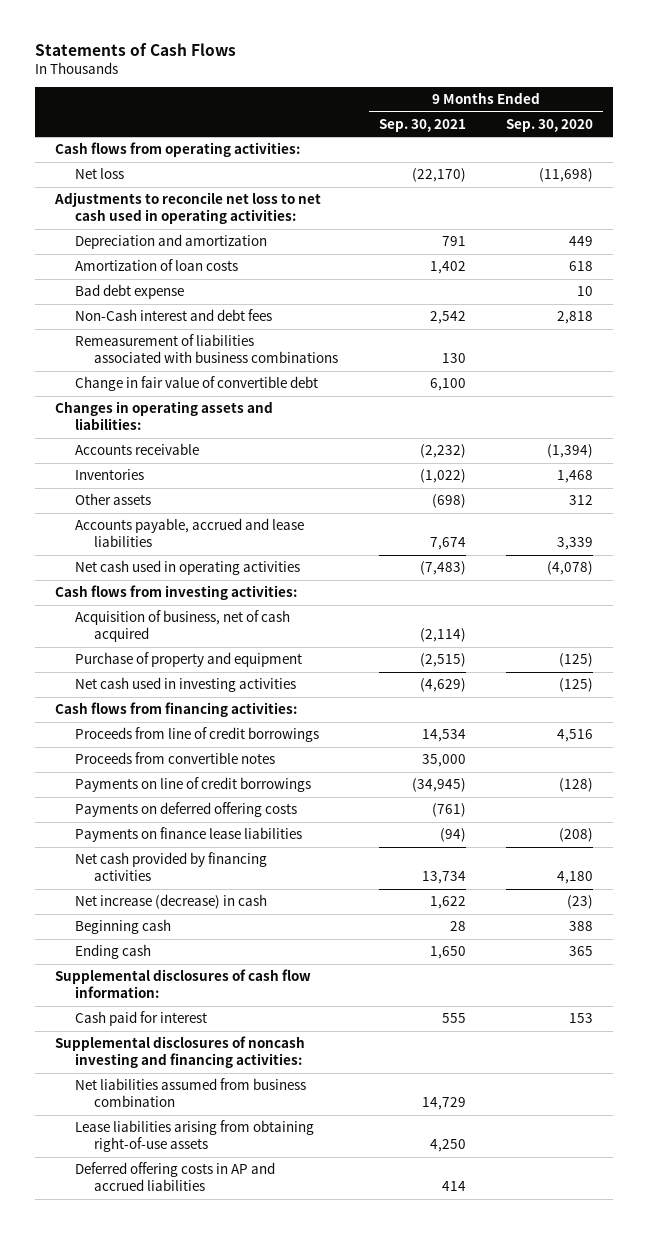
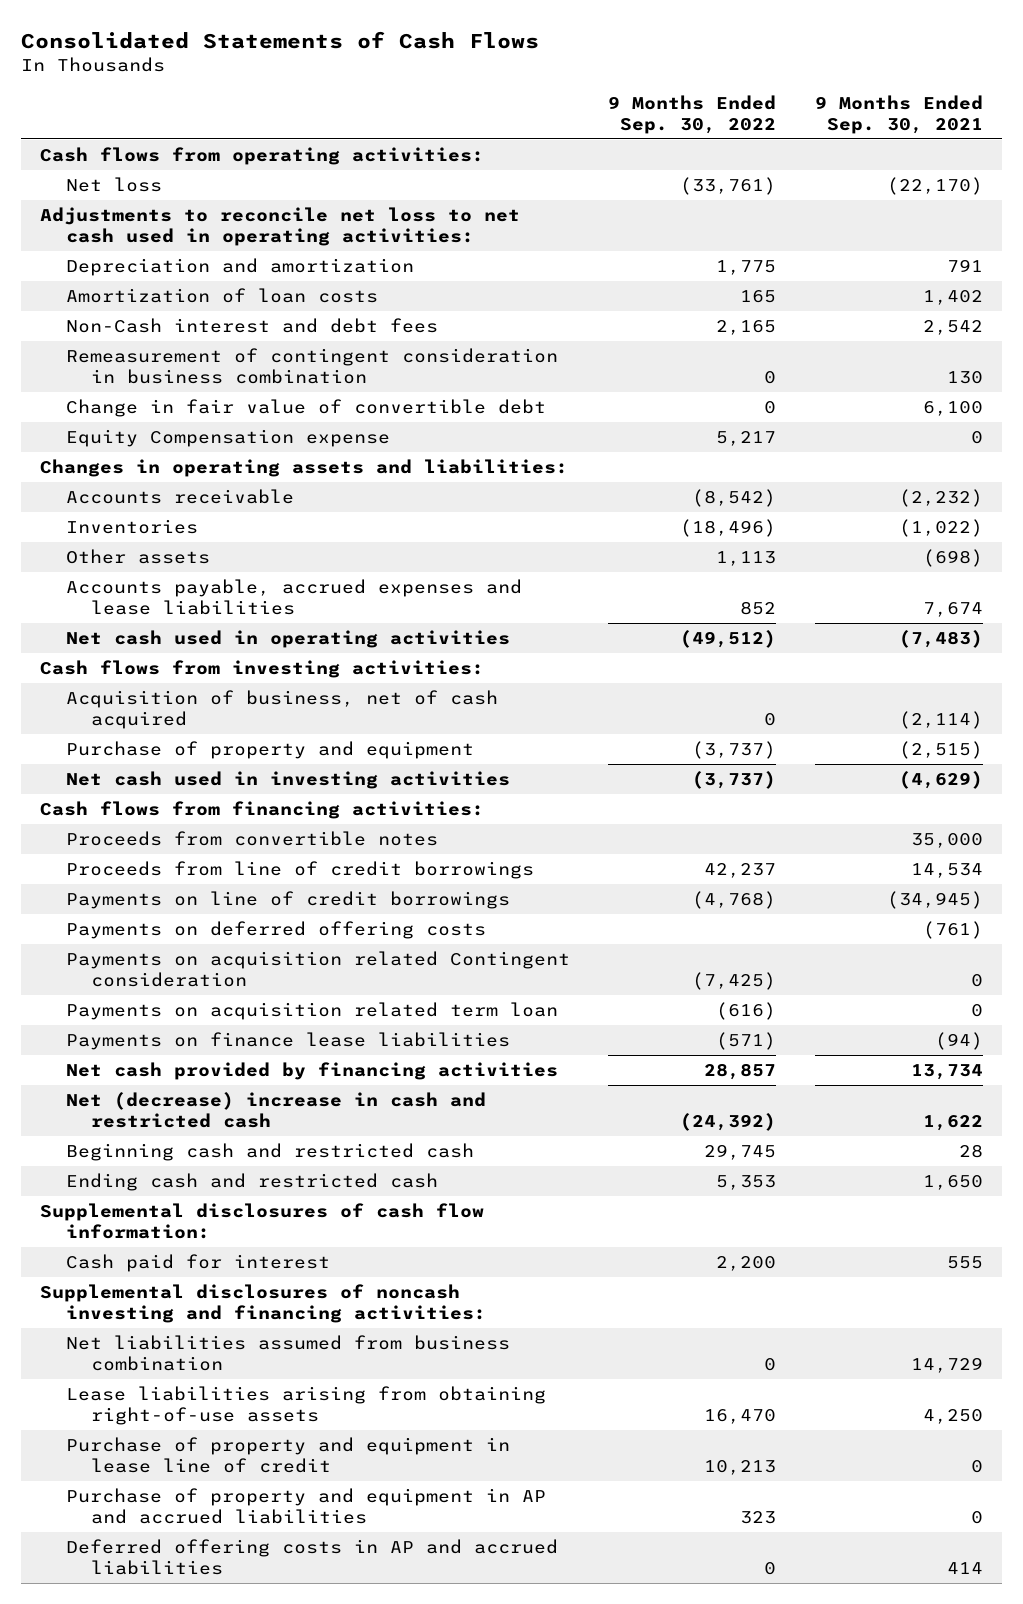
- Statements of Cash Flows
+ Consolidated Statements of Cash Flows
- | 9 Months Ended Sep. 30, 2021 | 9 Months Ended Sep. 30, 2020
+ | 9 Months Ended Sep. 30, 2022 | 9 Months Ended Sep. 30, 2021
- Bad debt expense | | 10
- Remeasurement of liabilities associated with business combinations | 130 |
+ Remeasurement of contingent consideration in business combination | 0 | 130
+ Equity Compensation expense | 5,217 | 0
- Accounts payable, accrued and lease liabilities | 7,674 | 3,339
+ Accounts payable, accrued expenses and lease liabilities | 852 | 7,674
moved down: Proceeds from line of credit borrowings | 42,237 | 14,534
+ Payments on acquisition related Contingent consideration | (7,425) | 0
+ Payments on acquisition related term loan | (616) | 0
- Net increase (decrease) in cash | 1,622 | (23)
- Beginning cash | 28 | 388
- Ending cash | 1,650 | 365
+ Net (decrease) increase in cash and restricted cash | (24,392) | 1,622
+ Beginning cash and restricted cash | 29,745 | 28
+ Ending cash and restricted cash | 5,353 | 1,650
+ Purchase of property and equipment in lease line of credit | 10,213 | 0
+ Purchase of property and equipment in AP and accrued liabilities | 323 | 0

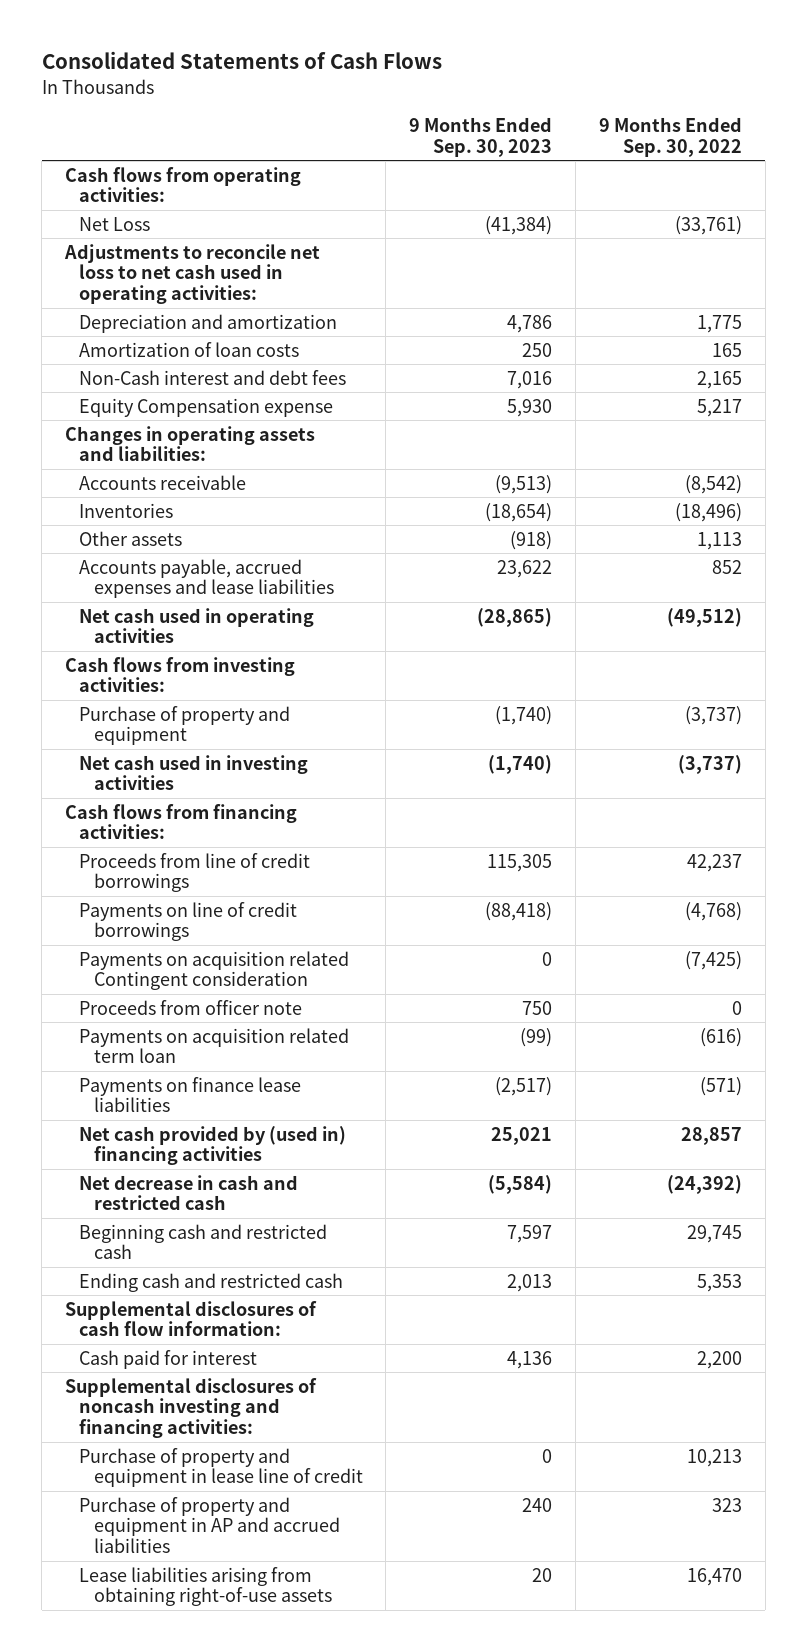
- | 9 Months Ended Sep. 30, 2022 | 9 Months Ended Sep. 30, 2021
+ | 9 Months Ended Sep. 30, 2023 | 9 Months Ended Sep. 30, 2022
- Net loss | (33,761) | (22,170)
+ Net Loss | (41,384) | (33,761)
- Remeasurement of contingent consideration in business combination | 0 | 130
- Change in fair value of convertible debt | 0 | 6,100
- Acquisition of business, net of cash acquired | 0 | (2,114)
- Proceeds from convertible notes | | 35,000
- Payments on deferred offering costs | | (761)
+ Proceeds from officer note | 750 | 0
- Net cash provided by financing activities | 28,857 | 13,734
- Net (decrease) increase in cash and restricted cash | (24,392) | 1,622
+ Net cash provided by (used in) financing activities | 25,021 | 28,857
+ Net decrease in cash and restricted cash | (5,584) | (24,392)
- Net liabilities assumed from business combination | 0 | 14,729
- Deferred offering costs in AP and accrued liabilities | 0 | 414
moved down: Lease liabilities arising from obtaining right-of-use assets | 20 | 16,470

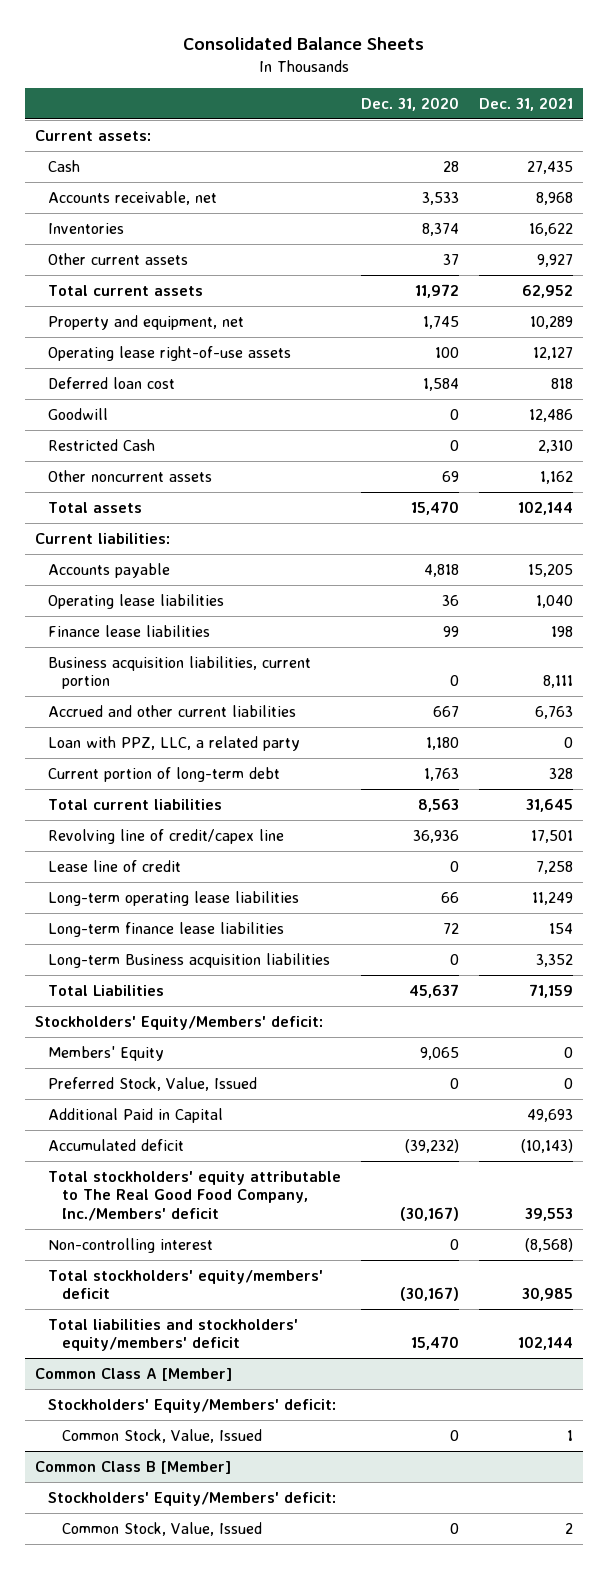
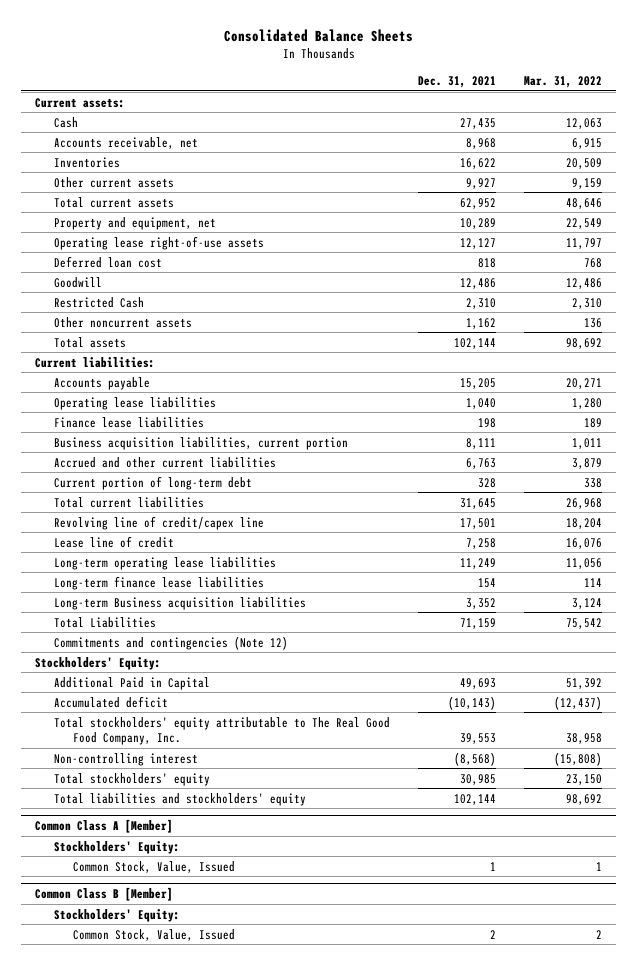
- | Dec. 31, 2020 | Dec. 31, 2021
+ | Dec. 31, 2021 | Mar. 31, 2022
- Loan with PPZ, LLC, a related party | 1,180 | 0
- Stockholders' Equity/Members' deficit:
- Members' Equity | 9,065 | 0
- Preferred Stock, Value, Issued | 0 | 0
+ Commitments and contingencies (Note 12)
+ Stockholders' Equity:
- Total stockholders' equity attributable to The Real Good Food Company, Inc./Members' deficit | (30,167) | 39,553
+ Total stockholders' equity attributable to The Real Good Food Company, Inc. | 39,553 | 38,958
- Total stockholders' equity/members' deficit | (30,167) | 30,985
- Total liabilities and stockholders' equity/members' deficit | 15,470 | 102,144
+ Total stockholders' equity | 30,985 | 23,150
+ Total liabilities and stockholders' equity | 102,144 | 98,692
@ Common Class A [Member]
- Stockholders' Equity/Members' deficit:
+ Stockholders' Equity:
@ Common Class B [Member]
- Stockholders' Equity/Members' deficit:
+ Stockholders' Equity:

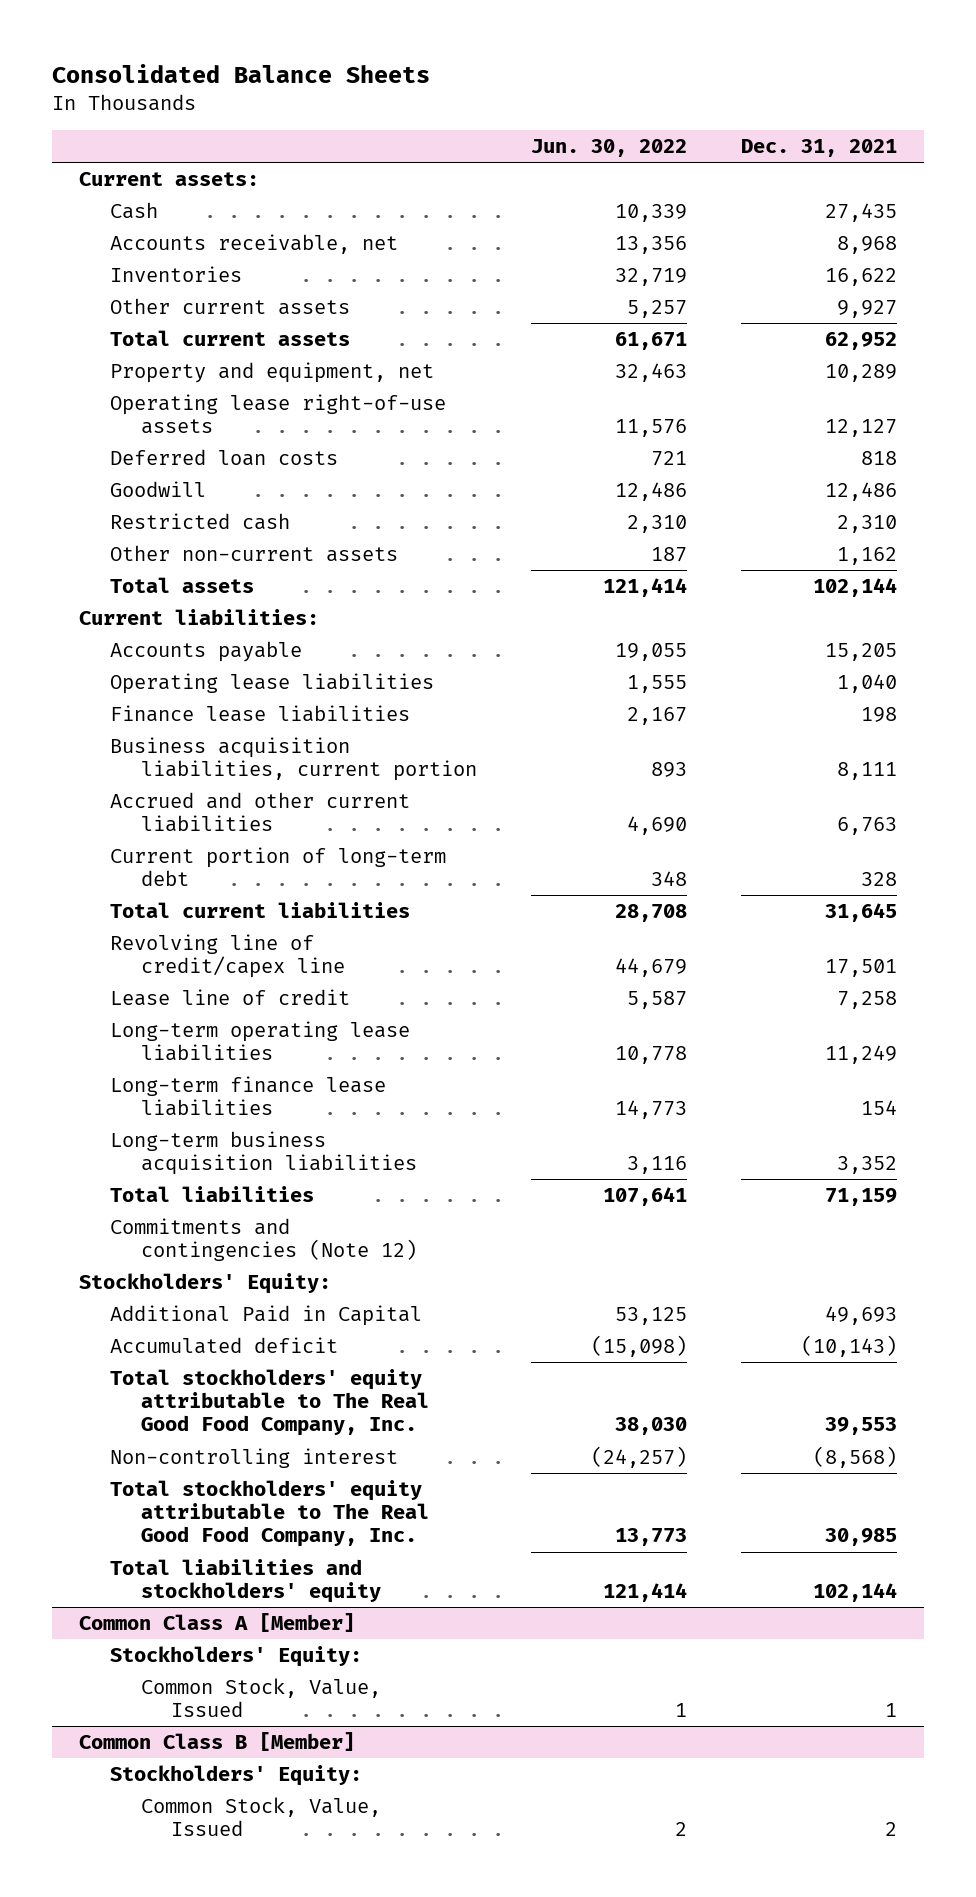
- | Dec. 31, 2021 | Mar. 31, 2022
+ | Jun. 30, 2022 | Dec. 31, 2021
- Deferred loan cost | 818 | 768
+ Deferred loan costs | 721 | 818
- Restricted Cash | 2,310 | 2,310
- Other noncurrent assets | 1,162 | 136
+ Restricted cash | 2,310 | 2,310
+ Other non-current assets | 187 | 1,162
- Long-term Business acquisition liabilities | 3,352 | 3,124
- Total Liabilities | 71,159 | 75,542
+ Long-term business acquisition liabilities | 3,116 | 3,352
+ Total liabilities | 107,641 | 71,159
- Total stockholders' equity | 30,985 | 23,150
+ Total stockholders' equity attributable to The Real Good Food Company, Inc. | 13,773 | 30,985

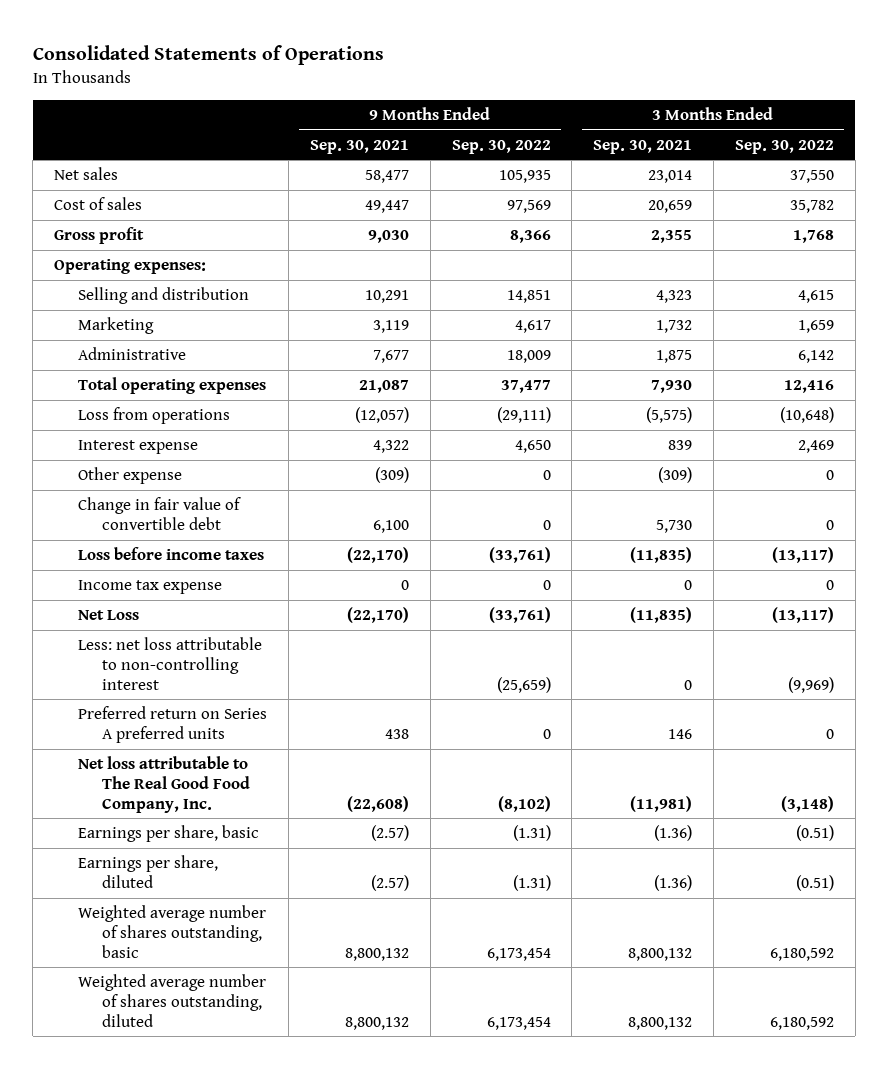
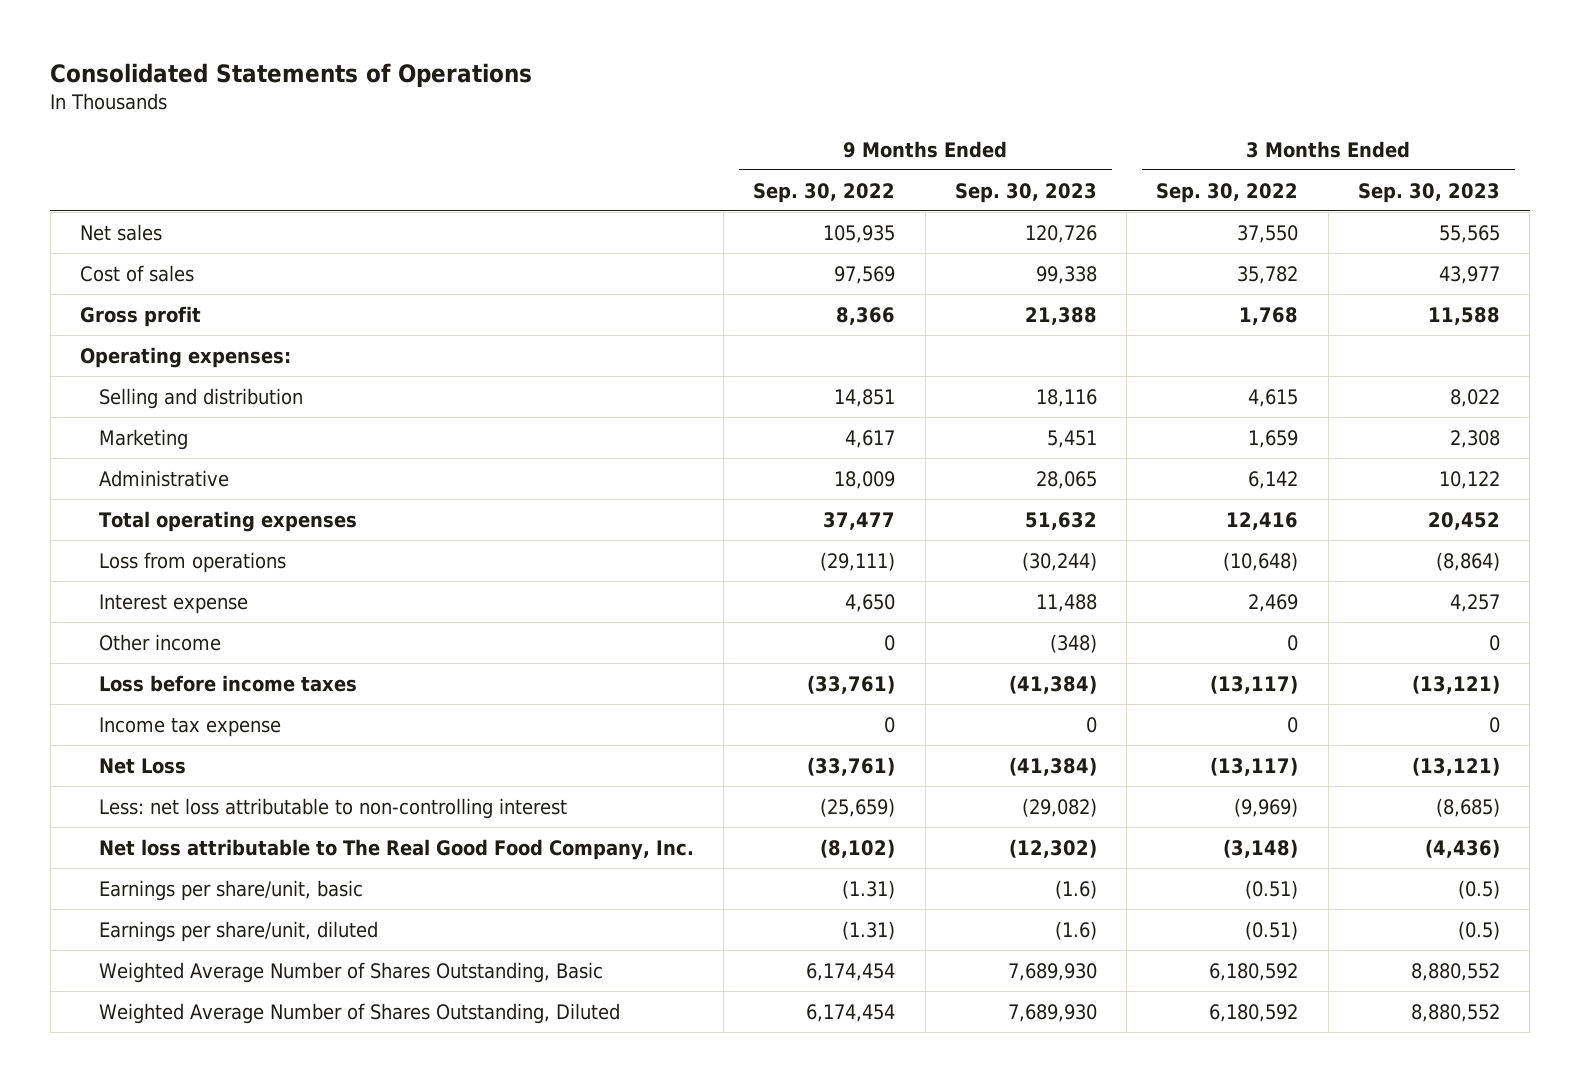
- | 9 Months Ended Sep. 30, 2021 | 9 Months Ended Sep. 30, 2022 | 3 Months Ended Sep. 30, 2021 | 3 Months Ended Sep. 30, 2022
+ | 9 Months Ended Sep. 30, 2022 | 9 Months Ended Sep. 30, 2023 | 3 Months Ended Sep. 30, 2022 | 3 Months Ended Sep. 30, 2023
- Other expense | (309) | 0 | (309) | 0
- Change in fair value of convertible debt | 6,100 | 0 | 5,730 | 0
+ Other income | 0 | (348) | 0 | 0
- Preferred return on Series A preferred units | 438 | 0 | 146 | 0
- Earnings per share, basic | (2.57) | (1.31) | (1.36) | (0.51)
- Earnings per share, diluted | (2.57) | (1.31) | (1.36) | (0.51)
- Weighted average number of shares outstanding, basic | 8,800,132 | 6,173,454 | 8,800,132 | 6,180,592
- Weighted average number of shares outstanding, diluted | 8,800,132 | 6,173,454 | 8,800,132 | 6,180,592
+ Earnings per share/unit, basic | (1.31) | (1.6) | (0.51) | (0.5)
+ Earnings per share/unit, diluted | (1.31) | (1.6) | (0.51) | (0.5)
+ Weighted Average Number of Shares Outstanding, Basic | 6,174,454 | 7,689,930 | 6,180,592 | 8,880,552
+ Weighted Average Number of Shares Outstanding, Diluted | 6,174,454 | 7,689,930 | 6,180,592 | 8,880,552

